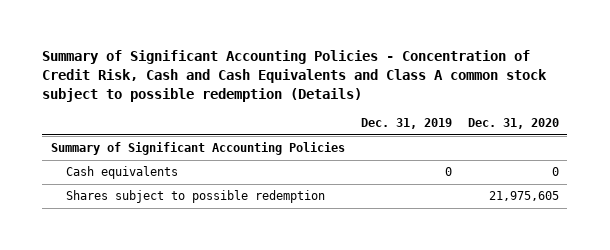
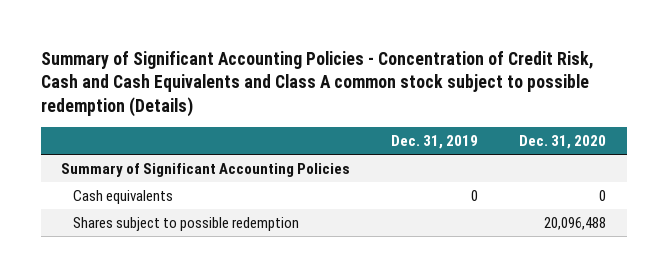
- Shares subject to possible redemption | | 21,975,605
+ Shares subject to possible redemption | | 20,096,488

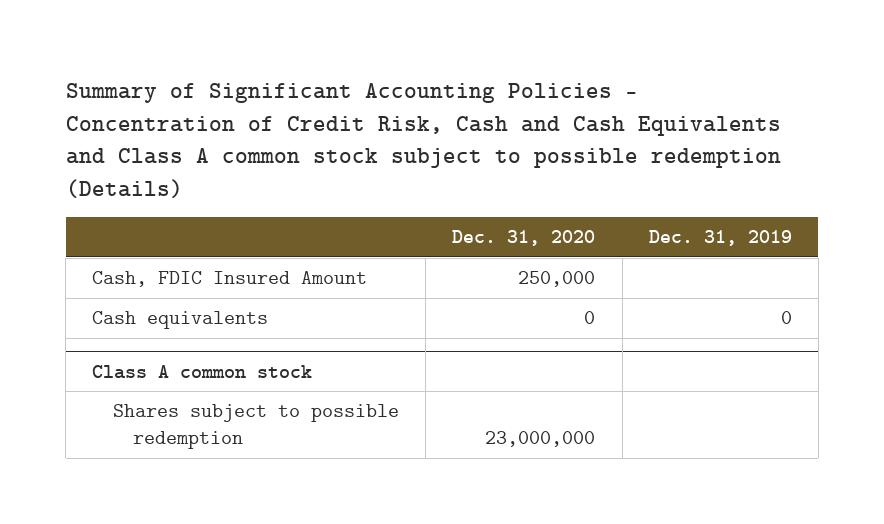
- | Dec. 31, 2019 | Dec. 31, 2020
+ | Dec. 31, 2020 | Dec. 31, 2019
- Summary of Significant Accounting Policies
+ Cash, FDIC Insured Amount | 250,000 |
- Shares subject to possible redemption | | 20,096,488
+ Class A common stock
+ Shares subject to possible redemption | 23,000,000 |

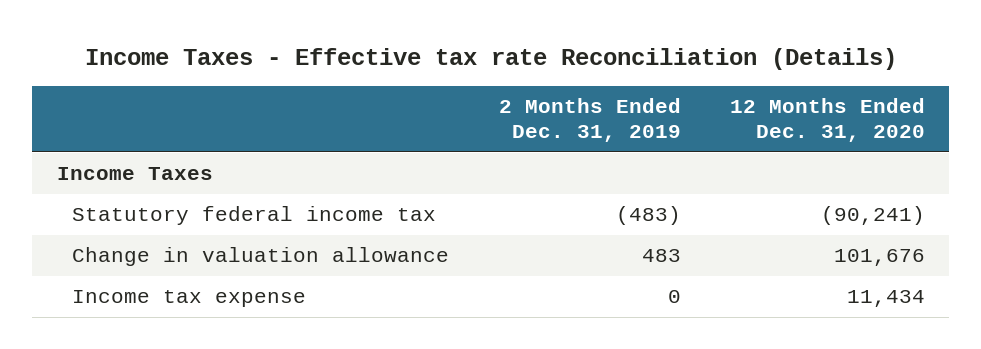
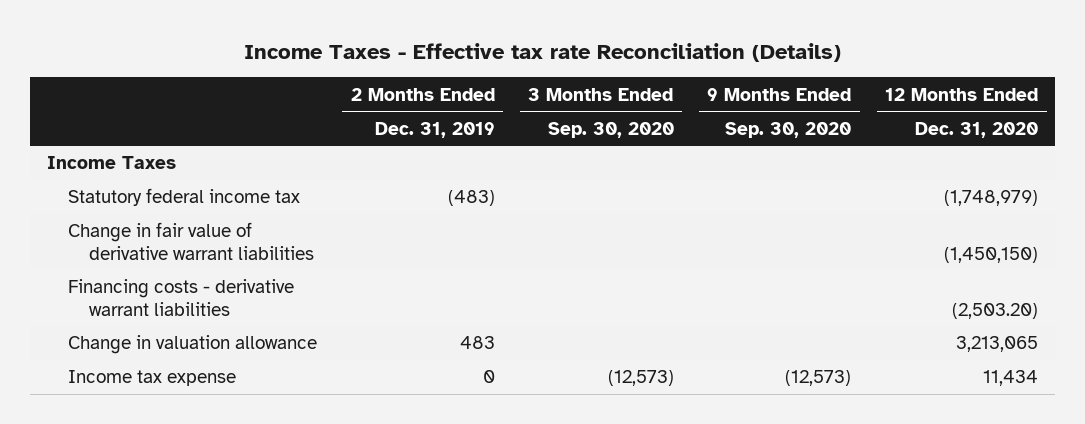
- | 2 Months Ended Dec. 31, 2019 | 12 Months Ended Dec. 31, 2020
+ | 2 Months Ended Dec. 31, 2019 | 3 Months Ended Sep. 30, 2020 | 9 Months Ended Sep. 30, 2020 | 12 Months Ended Dec. 31, 2020
- Statutory federal income tax | (483) | (90,241)
- Change in valuation allowance | 483 | 101,676
+ Statutory federal income tax | (483) | | | (1,748,979)
+ Change in fair value of derivative warrant liabilities | | | | (1,450,150)
+ Financing costs - derivative warrant liabilities | | | | (2,503.20)
+ Change in valuation allowance | 483 | | | 3,213,065

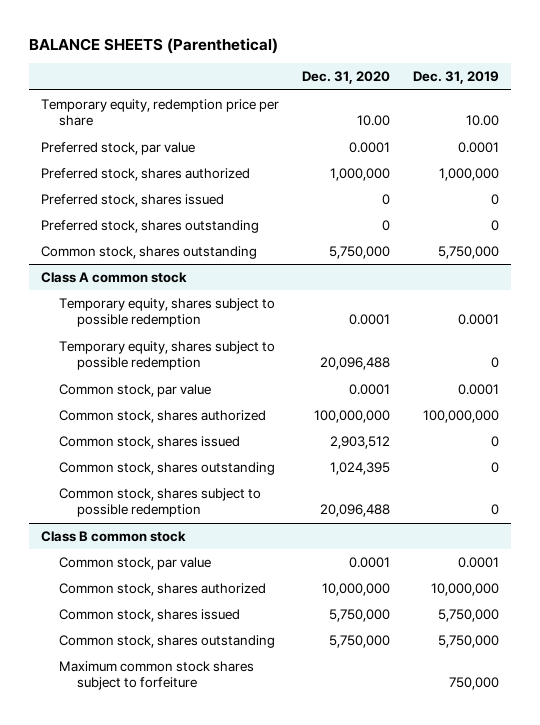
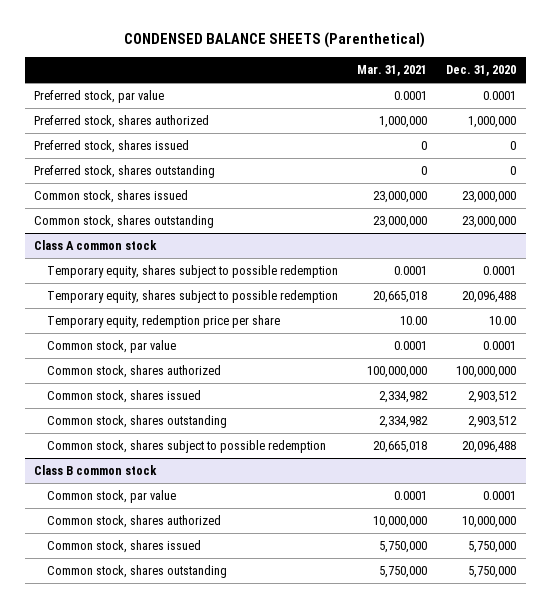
- BALANCE SHEETS (Parenthetical)
+ CONDENSED BALANCE SHEETS (Parenthetical)
- | Dec. 31, 2020 | Dec. 31, 2019
+ | Mar. 31, 2021 | Dec. 31, 2020
- Temporary equity, redemption price per share | 10.00 | 10.00
- Common stock, shares outstanding | 5,750,000 | 5,750,000
+ Common stock, shares issued | 23,000,000 | 23,000,000
+ Common stock, shares outstanding | 23,000,000 | 23,000,000
@ Class A common stock
+ Temporary equity, redemption price per share | 10.00 | 10.00
- Common stock, shares outstanding | 1,024,395 | 0
+ Common stock, shares outstanding | 2,334,982 | 2,903,512
@ Class B common stock
- Maximum common stock shares subject to forfeiture | | 750,000

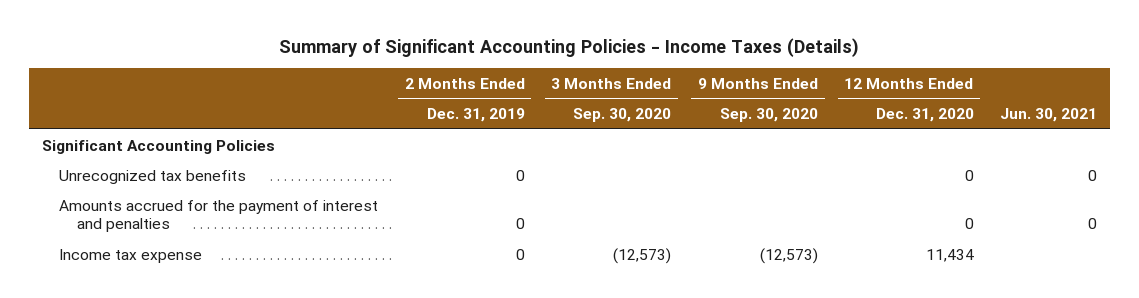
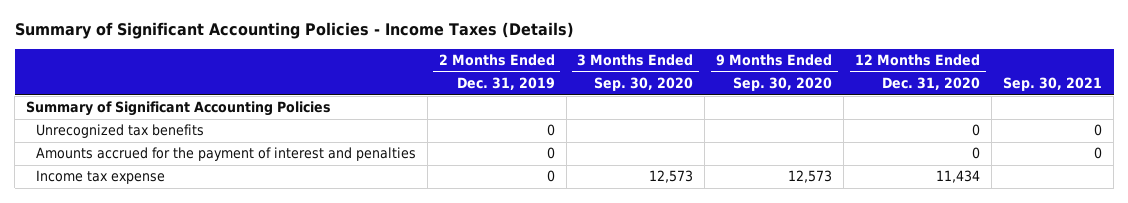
- | 2 Months Ended Dec. 31, 2019 | 3 Months Ended Sep. 30, 2020 | 9 Months Ended Sep. 30, 2020 | 12 Months Ended Dec. 31, 2020 | Jun. 30, 2021
+ | 2 Months Ended Dec. 31, 2019 | 3 Months Ended Sep. 30, 2020 | 9 Months Ended Sep. 30, 2020 | 12 Months Ended Dec. 31, 2020 | Sep. 30, 2021
- Significant Accounting Policies
+ Summary of Significant Accounting Policies
- Income tax expense | 0 | (12,573) | (12,573) | 11,434 |
+ Income tax expense | 0 | 12,573 | 12,573 | 11,434 |

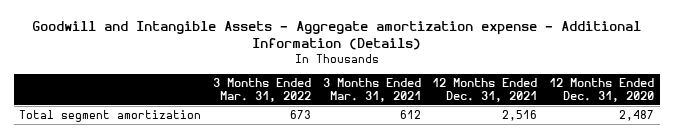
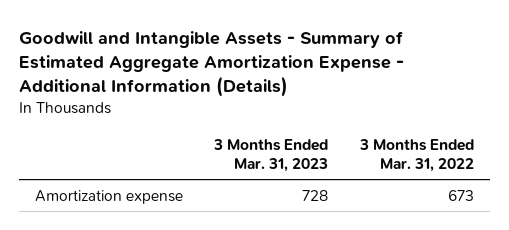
- Goodwill and Intangible Assets - Aggregate amortization expense - Additional Information (Details)
+ Goodwill and Intangible Assets - Summary of Estimated Aggregate Amortization Expense - Additional Information (Details)
- | 3 Months Ended Mar. 31, 2022 | 3 Months Ended Mar. 31, 2021 | 12 Months Ended Dec. 31, 2021 | 12 Months Ended Dec. 31, 2020
+ | 3 Months Ended Mar. 31, 2023 | 3 Months Ended Mar. 31, 2022
- Total segment amortization | 673 | 612 | 2,516 | 2,487
+ Amortization expense | 728 | 673

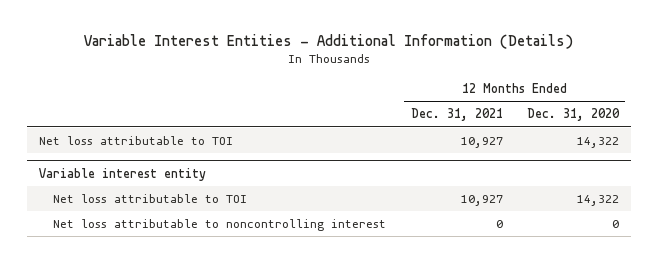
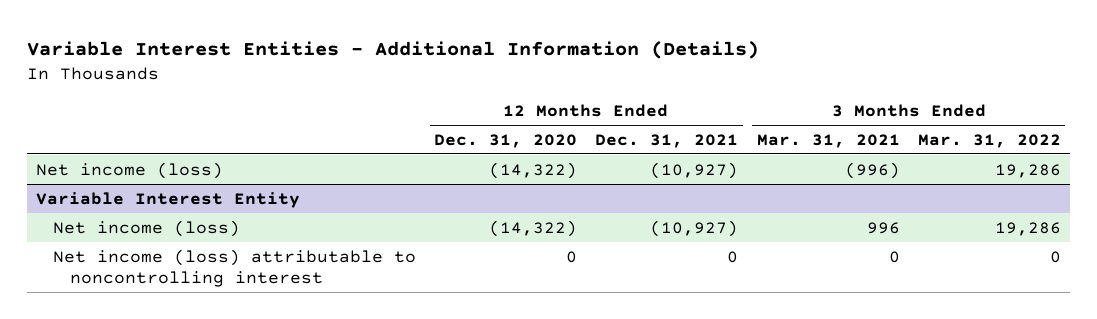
- | 12 Months Ended Dec. 31, 2021 | 12 Months Ended Dec. 31, 2020
+ | 12 Months Ended Dec. 31, 2020 | 12 Months Ended Dec. 31, 2021 | 3 Months Ended Mar. 31, 2021 | 3 Months Ended Mar. 31, 2022
- Net loss attributable to TOI | 10,927 | 14,322
- Variable interest entity
- Net loss attributable to TOI | 10,927 | 14,322
- Net loss attributable to noncontrolling interest | 0 | 0
+ Net income (loss) | (14,322) | (10,927) | (996) | 19,286
+ Variable Interest Entity
+ Net income (loss) | (14,322) | (10,927) | 996 | 19,286
+ Net income (loss) attributable to noncontrolling interest | 0 | 0 | 0 | 0

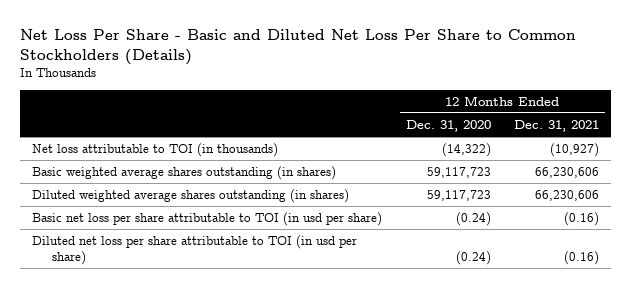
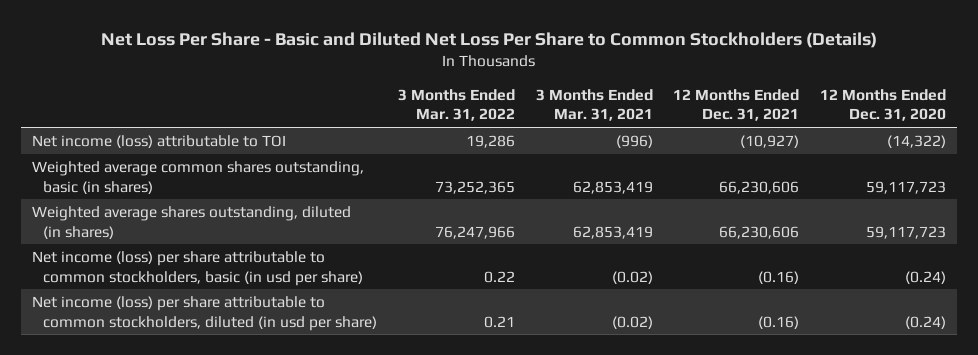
- | 12 Months Ended Dec. 31, 2020 | 12 Months Ended Dec. 31, 2021
+ | 3 Months Ended Mar. 31, 2022 | 3 Months Ended Mar. 31, 2021 | 12 Months Ended Dec. 31, 2021 | 12 Months Ended Dec. 31, 2020
- Net loss attributable to TOI (in thousands) | (14,322) | (10,927)
- Basic weighted average shares outstanding (in shares) | 59,117,723 | 66,230,606
- Diluted weighted average shares outstanding (in shares) | 59,117,723 | 66,230,606
- Basic net loss per share attributable to TOI (in usd per share) | (0.24) | (0.16)
- Diluted net loss per share attributable to TOI (in usd per share) | (0.24) | (0.16)
+ Net income (loss) attributable to TOI | 19,286 | (996) | (10,927) | (14,322)
+ Weighted average common shares outstanding, basic (in shares) | 73,252,365 | 62,853,419 | 66,230,606 | 59,117,723
+ Weighted average shares outstanding, diluted (in shares) | 76,247,966 | 62,853,419 | 66,230,606 | 59,117,723
+ Net income (loss) per share attributable to common stockholders, basic (in usd per share) | 0.22 | (0.02) | (0.16) | (0.24)
+ Net income (loss) per share attributable to common stockholders, diluted (in usd per share) | 0.21 | (0.02) | (0.16) | (0.24)

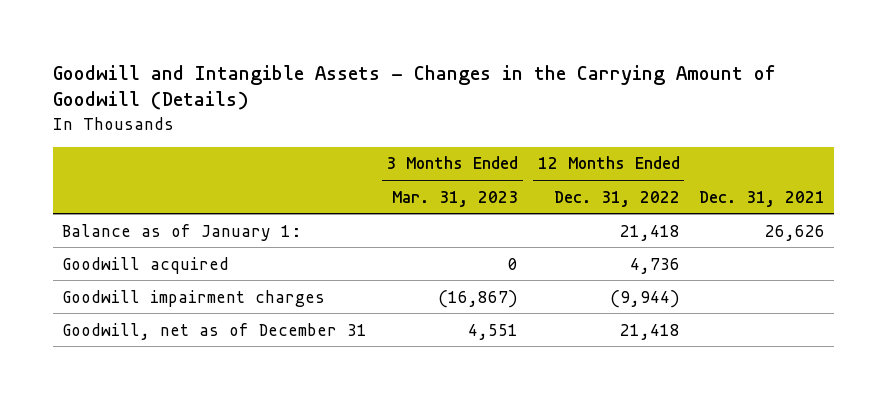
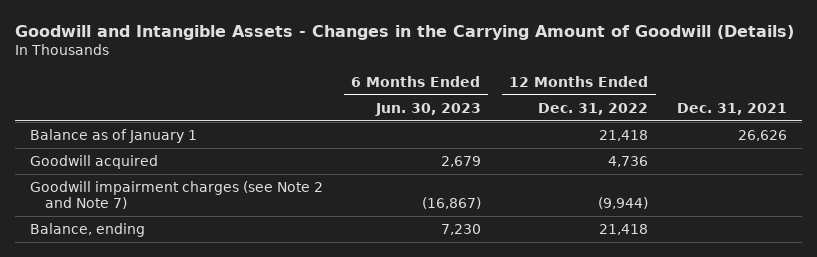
- | 3 Months Ended Mar. 31, 2023 | 12 Months Ended Dec. 31, 2022 | Dec. 31, 2021
+ | 6 Months Ended Jun. 30, 2023 | 12 Months Ended Dec. 31, 2022 | Dec. 31, 2021
- Balance as of January 1: | | 21,418 | 26,626
+ Balance as of January 1 | | 21,418 | 26,626
- Goodwill impairment charges | (16,867) | (9,944) |
- Goodwill, net as of December 31 | 4,551 | 21,418 |
+ Goodwill impairment charges (see Note 2 and Note 7) | (16,867) | (9,944) |
+ Balance, ending | 7,230 | 21,418 |

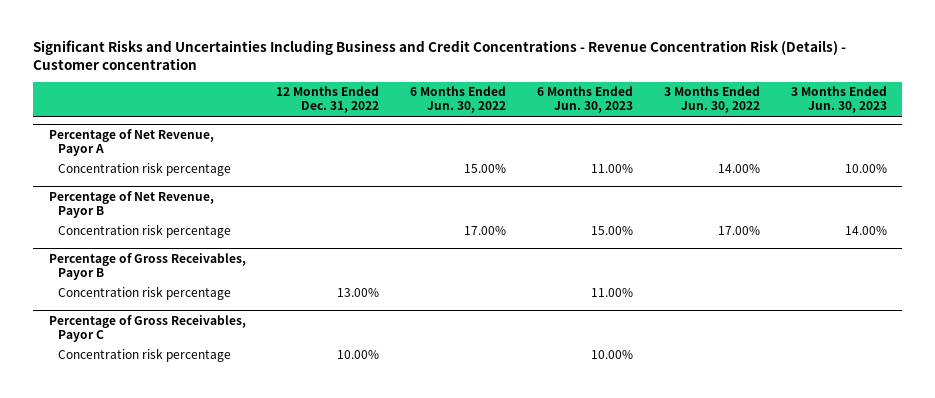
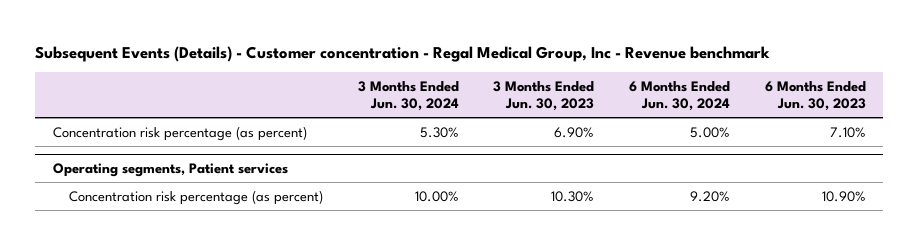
- Significant Risks and Uncertainties Including Business and Credit Concentrations - Revenue Concentration Risk (Details) - Customer concentration
+ Subsequent Events (Details) - Customer concentration - Regal Medical Group, Inc - Revenue benchmark
- | 12 Months Ended Dec. 31, 2022 | 6 Months Ended Jun. 30, 2022 | 6 Months Ended Jun. 30, 2023 | 3 Months Ended Jun. 30, 2022 | 3 Months Ended Jun. 30, 2023
+ | 3 Months Ended Jun. 30, 2024 | 3 Months Ended Jun. 30, 2023 | 6 Months Ended Jun. 30, 2024 | 6 Months Ended Jun. 30, 2023
- Percentage of Net Revenue, Payor A
- Concentration risk percentage | | 15.00% | 11.00% | 14.00% | 10.00%
- Percentage of Net Revenue, Payor B
- Concentration risk percentage | | 17.00% | 15.00% | 17.00% | 14.00%
- Percentage of Gross Receivables, Payor B
- Concentration risk percentage | 13.00% | | 11.00% | |
- Percentage of Gross Receivables, Payor C
- Concentration risk percentage | 10.00% | | 10.00% | |
+ Concentration risk percentage (as percent) | 5.30% | 6.90% | 5.00% | 7.10%
+ Operating segments, Patient services
+ Concentration risk percentage (as percent) | 10.00% | 10.30% | 9.20% | 10.90%

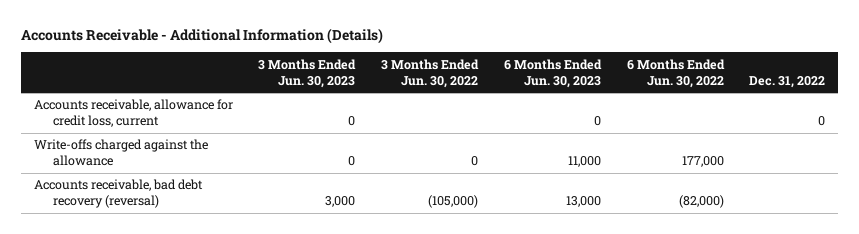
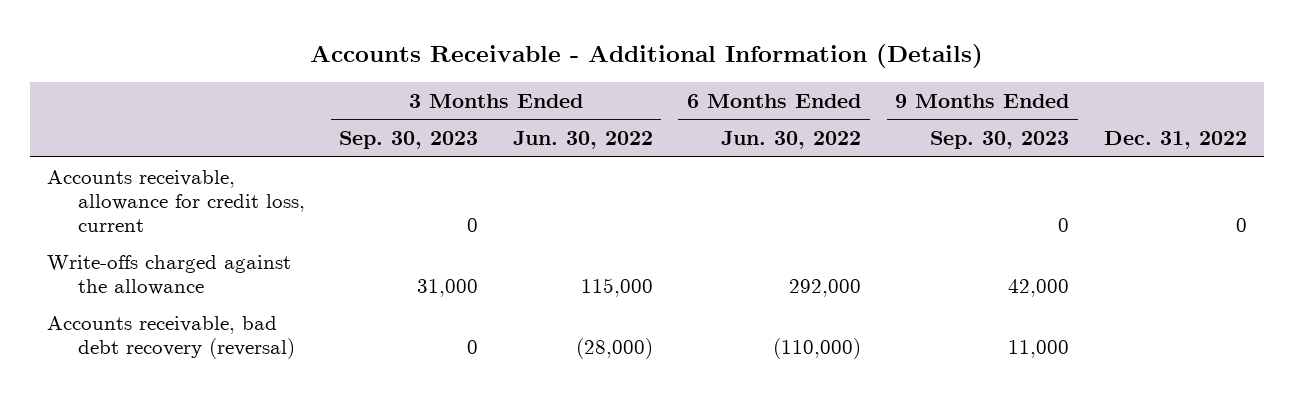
- | 3 Months Ended Jun. 30, 2023 | 3 Months Ended Jun. 30, 2022 | 6 Months Ended Jun. 30, 2023 | 6 Months Ended Jun. 30, 2022 | Dec. 31, 2022
+ | 3 Months Ended Sep. 30, 2023 | 3 Months Ended Jun. 30, 2022 | 6 Months Ended Jun. 30, 2022 | 9 Months Ended Sep. 30, 2023 | Dec. 31, 2022
- Write-offs charged against the allowance | 0 | 0 | 11,000 | 177,000 |
- Accounts receivable, bad debt recovery (reversal) | 3,000 | (105,000) | 13,000 | (82,000) |
+ Write-offs charged against the allowance | 31,000 | 115,000 | 292,000 | 42,000 |
+ Accounts receivable, bad debt recovery (reversal) | 0 | (28,000) | (110,000) | 11,000 |

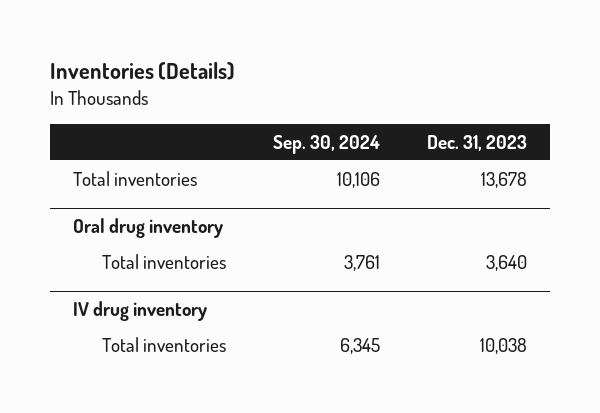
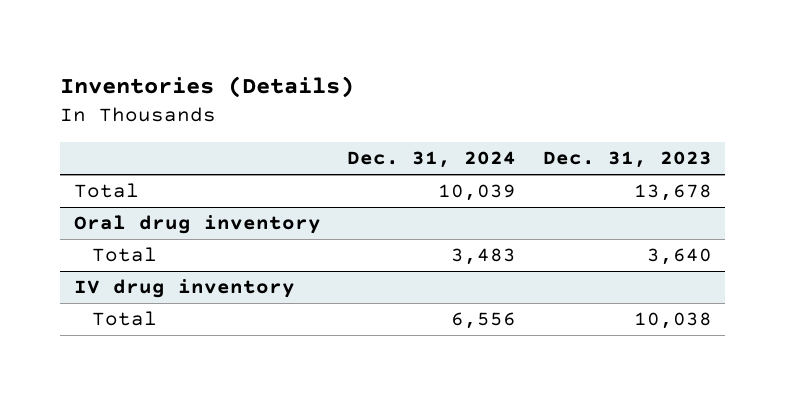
- | Sep. 30, 2024 | Dec. 31, 2023
+ | Dec. 31, 2024 | Dec. 31, 2023
- Total inventories | 10,106 | 13,678
+ Total | 10,039 | 13,678
@ Oral drug inventory
- Total inventories | 3,761 | 3,640
+ Total | 3,483 | 3,640
@ IV drug inventory
- Total inventories | 6,345 | 10,038
+ Total | 6,556 | 10,038

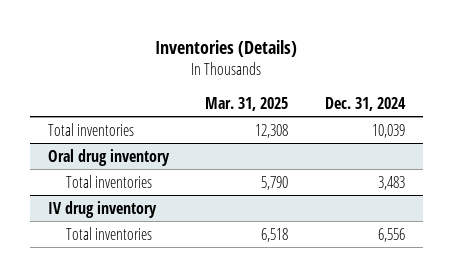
- | Dec. 31, 2024 | Dec. 31, 2023
+ | Mar. 31, 2025 | Dec. 31, 2024
- Total | 10,039 | 13,678
+ Total inventories | 12,308 | 10,039
@ Oral drug inventory
- Total | 3,483 | 3,640
+ Total inventories | 5,790 | 3,483
@ IV drug inventory
- Total | 6,556 | 10,038
+ Total inventories | 6,518 | 6,556

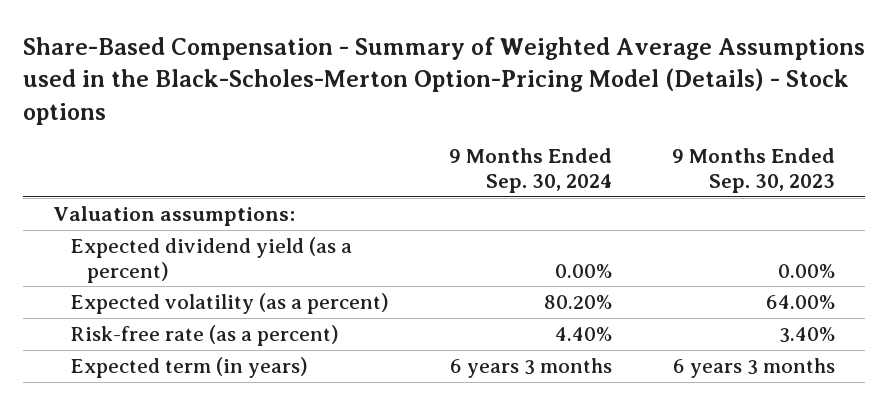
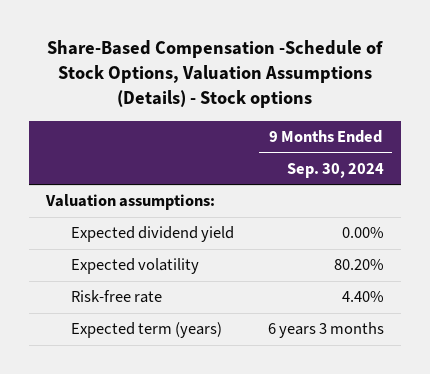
- Share-Based Compensation - Summary of Weighted Average Assumptions used in the Black-Scholes-Merton Option-Pricing Model (Details) - Stock options
+ Share-Based Compensation -Schedule of Stock Options, Valuation Assumptions (Details) - Stock options
- | 9 Months Ended Sep. 30, 2024 | 9 Months Ended Sep. 30, 2023
+ | 9 Months Ended Sep. 30, 2024
- Expected dividend yield (as a percent) | 0.00% | 0.00%
- Expected volatility (as a percent) | 80.20% | 64.00%
- Risk-free rate (as a percent) | 4.40% | 3.40%
- Expected term (in years) | 6 years 3 months | 6 years 3 months
+ Expected dividend yield | 0.00%
+ Expected volatility | 80.20%
+ Risk-free rate | 4.40%
+ Expected term (years) | 6 years 3 months

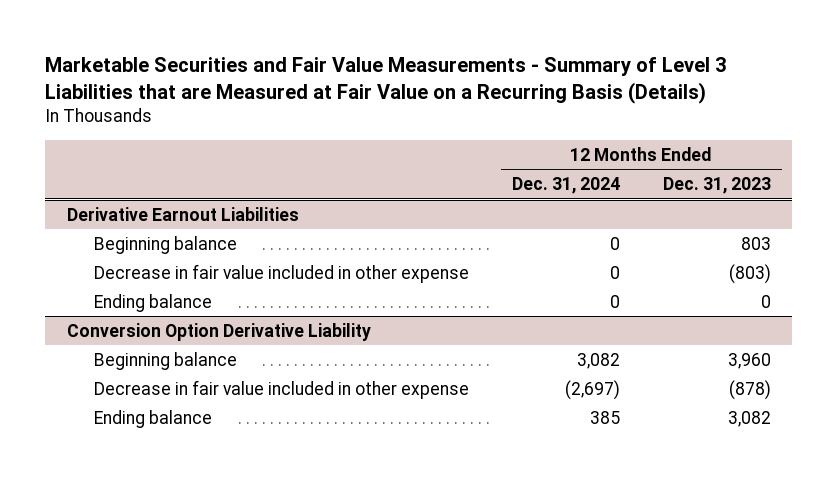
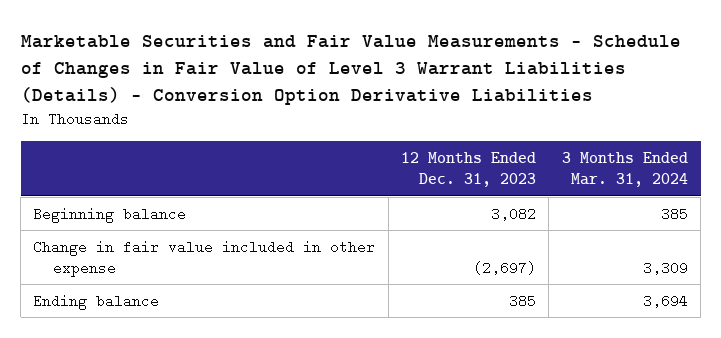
- Marketable Securities and Fair Value Measurements - Summary of Level 3 Liabilities that are Measured at Fair Value on a Recurring Basis (Details)
+ Marketable Securities and Fair Value Measurements - Schedule of Changes in Fair Value of Level 3 Warrant Liabilities (Details) - Conversion Option Derivative Liabilities
- | 12 Months Ended Dec. 31, 2024 | 12 Months Ended Dec. 31, 2023
+ | 12 Months Ended Dec. 31, 2023 | 3 Months Ended Mar. 31, 2024
- Derivative Earnout Liabilities
- Beginning balance | 0 | 803
- Decrease in fair value included in other expense | 0 | (803)
- Ending balance | 0 | 0
- Conversion Option Derivative Liability
- Beginning balance | 3,082 | 3,960
- Decrease in fair value included in other expense | (2,697) | (878)
- Ending balance | 385 | 3,082
+ Beginning balance | 3,082 | 385
+ Change in fair value included in other expense | (2,697) | 3,309
+ Ending balance | 385 | 3,694

